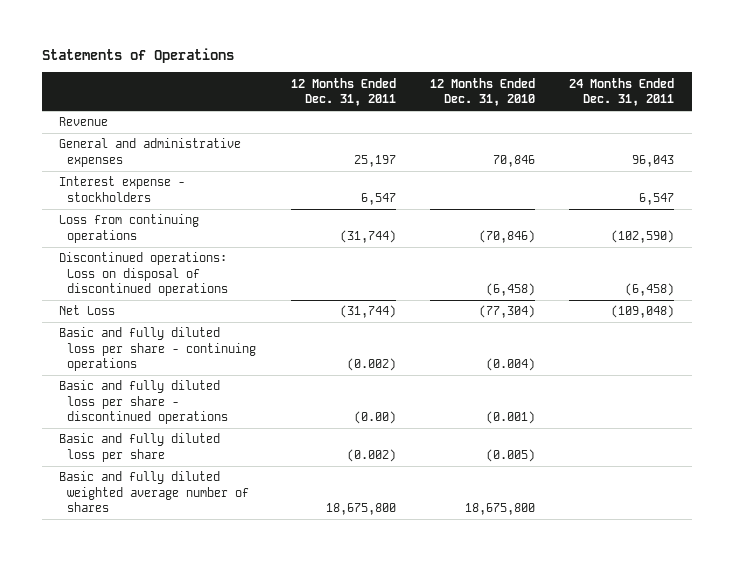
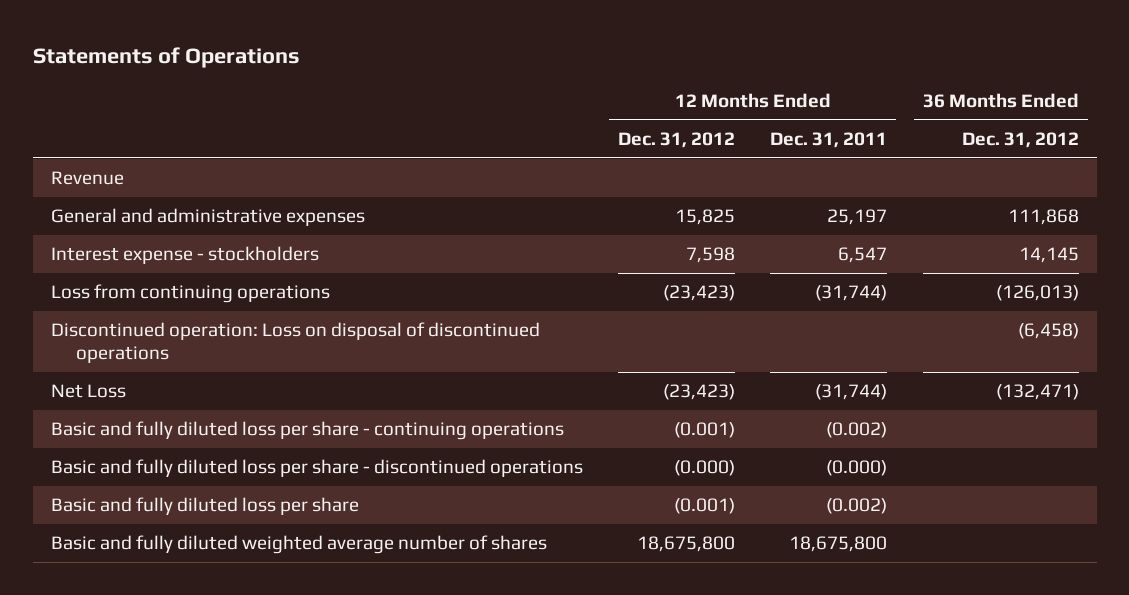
- | 12 Months Ended Dec. 31, 2011 | 12 Months Ended Dec. 31, 2010 | 24 Months Ended Dec. 31, 2011
+ | 12 Months Ended Dec. 31, 2012 | 12 Months Ended Dec. 31, 2011 | 36 Months Ended Dec. 31, 2012
- Discontinued operations: Loss on disposal of discontinued operations | | (6,458) | (6,458)
+ Discontinued operation: Loss on disposal of discontinued operations | | | (6,458)
- Basic and fully diluted loss per share - discontinued operations | (0.00) | (0.001) |
+ Basic and fully diluted loss per share - discontinued operations | (0.000) | (0.000) |

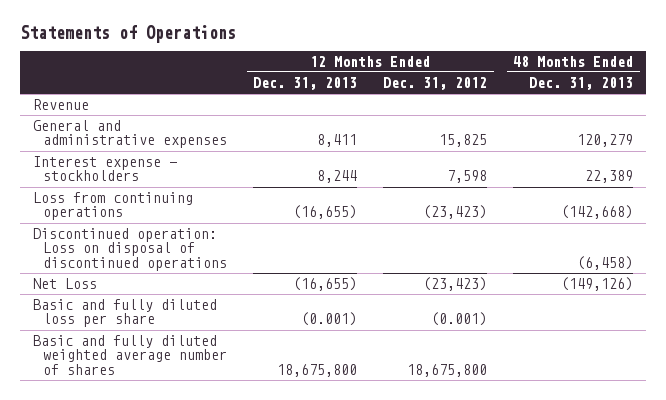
- | 12 Months Ended Dec. 31, 2012 | 12 Months Ended Dec. 31, 2011 | 36 Months Ended Dec. 31, 2012
+ | 12 Months Ended Dec. 31, 2013 | 12 Months Ended Dec. 31, 2012 | 48 Months Ended Dec. 31, 2013
- Basic and fully diluted loss per share - continuing operations | (0.001) | (0.002) |
- Basic and fully diluted loss per share - discontinued operations | (0.000) | (0.000) |

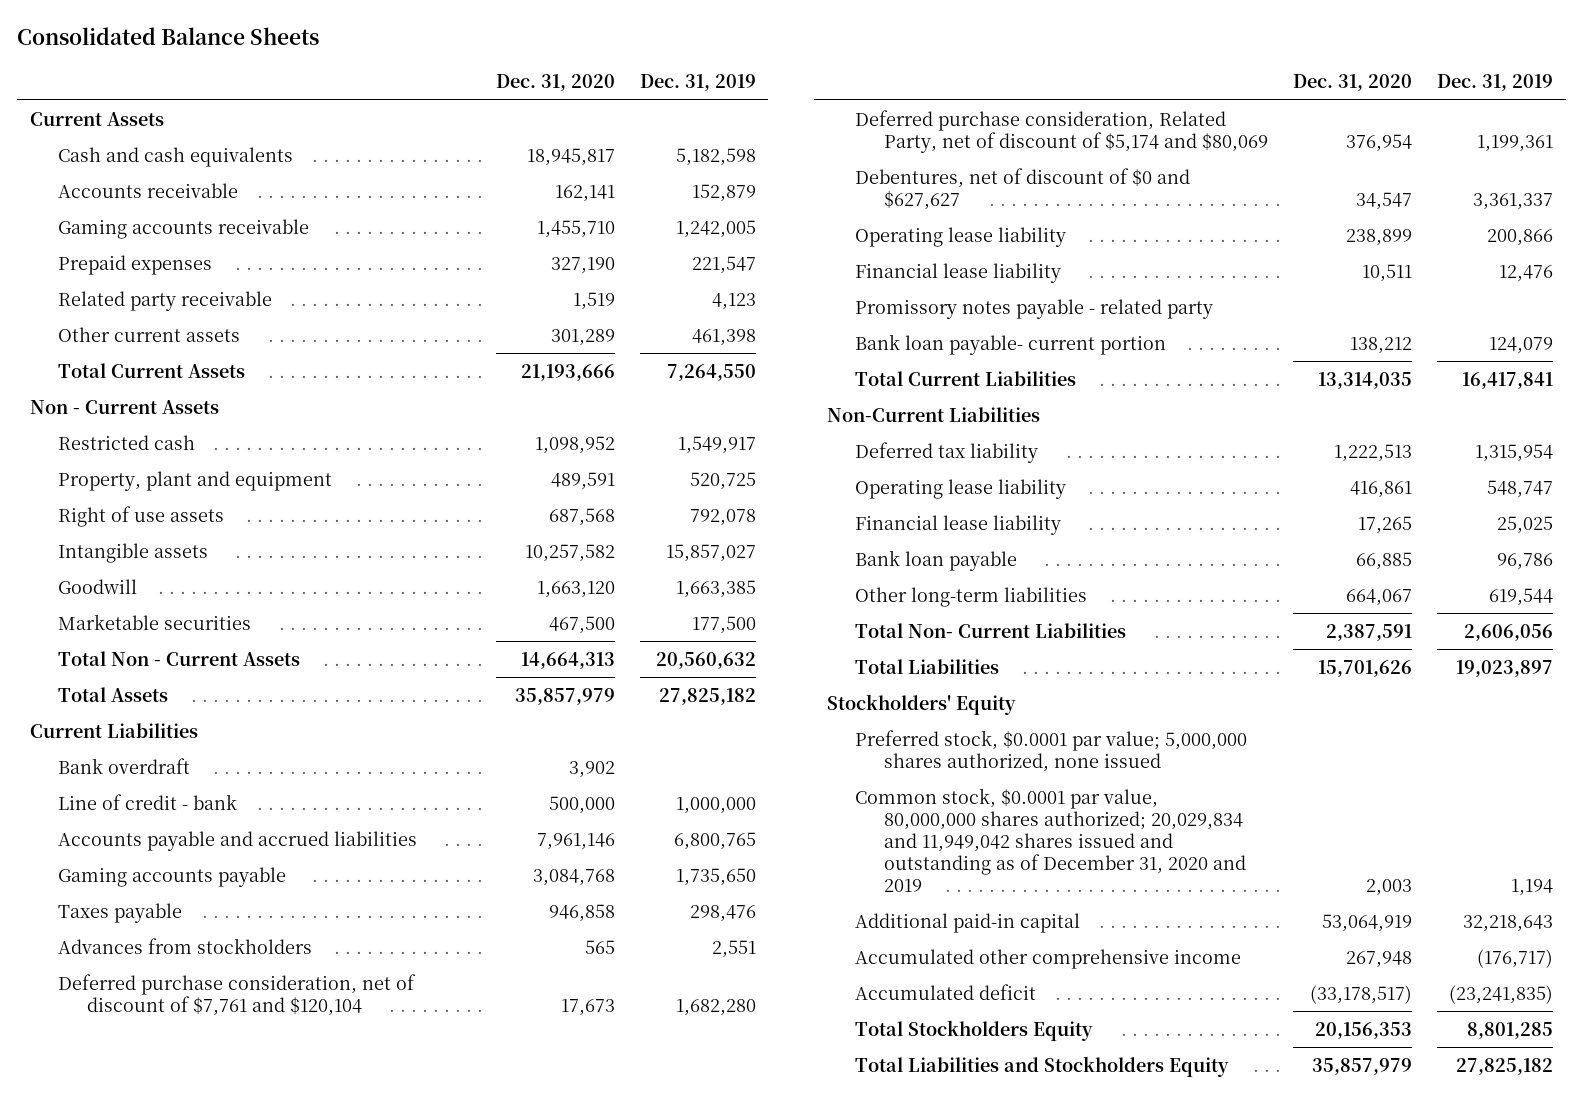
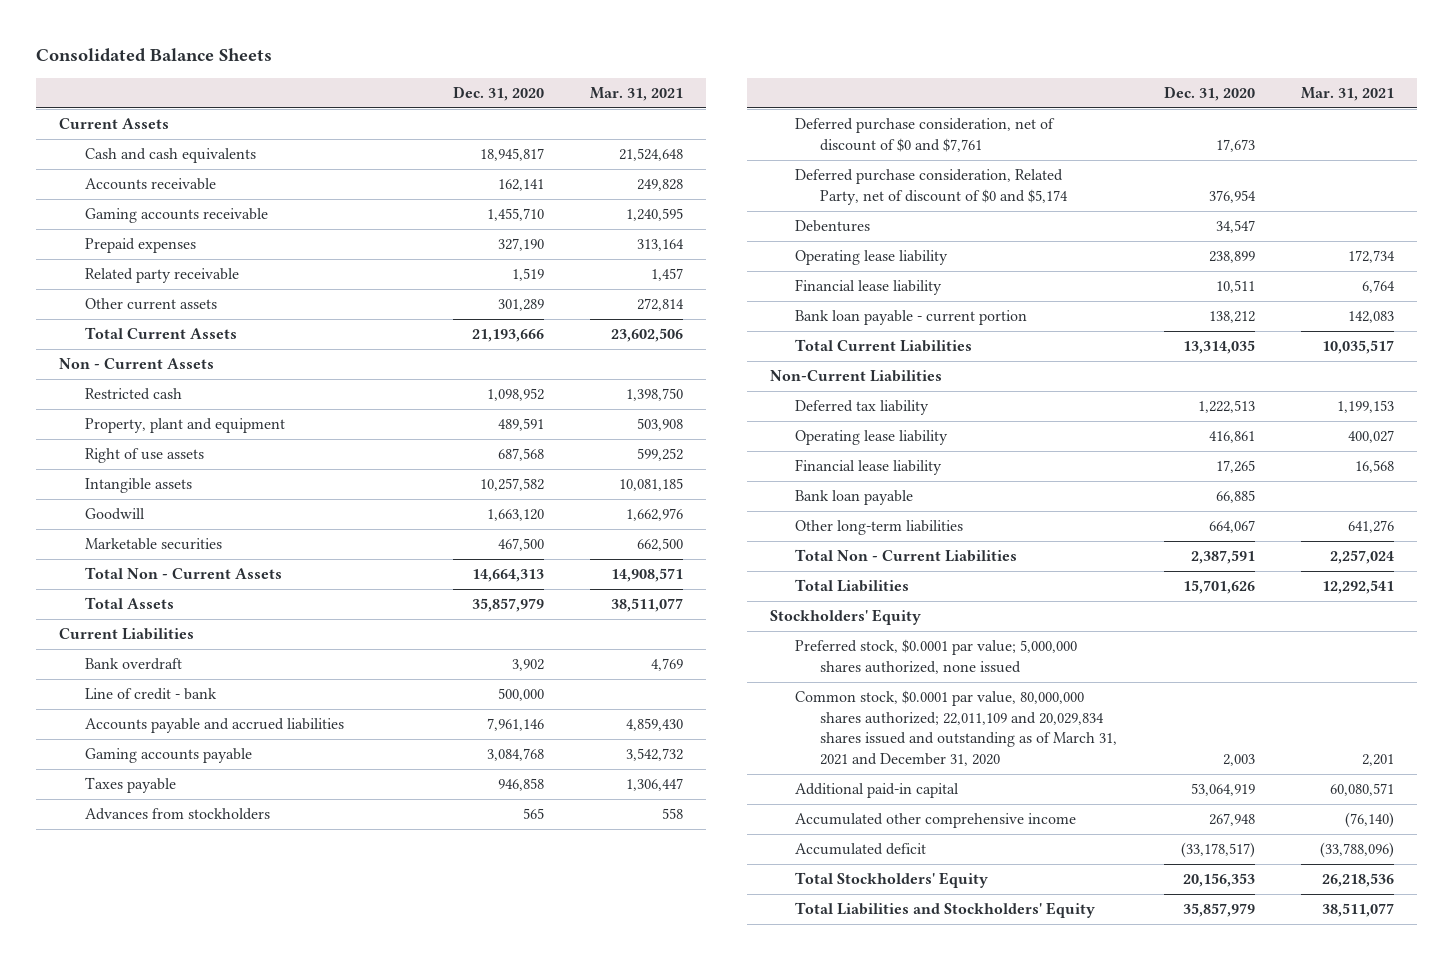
- | Dec. 31, 2020 | Dec. 31, 2019
+ | Dec. 31, 2020 | Mar. 31, 2021
- Deferred purchase consideration, net of discount of $7,761 and $120,104 | 17,673 | 1,682,280
- Deferred purchase consideration, Related Party, net of discount of $5,174 and $80,069 | 376,954 | 1,199,361
- Debentures, net of discount of $0 and $627,627 | 34,547 | 3,361,337
+ Deferred purchase consideration, net of discount of $0 and $7,761 | 17,673 |
+ Deferred purchase consideration, Related Party, net of discount of $0 and $5,174 | 376,954 |
+ Debentures | 34,547 |
- Promissory notes payable - related party
- Bank loan payable- current portion | 138,212 | 124,079
+ Bank loan payable - current portion | 138,212 | 142,083
- Total Non- Current Liabilities | 2,387,591 | 2,606,056
+ Total Non - Current Liabilities | 2,387,591 | 2,257,024
- Common stock, $0.0001 par value, 80,000,000 shares authorized; 20,029,834 and 11,949,042 shares issued and outstanding as of December 31, 2020 and 2019 | 2,003 | 1,194
+ Common stock, $0.0001 par value, 80,000,000 shares authorized; 22,011,109 and 20,029,834 shares issued and outstanding as of March 31, 2021 and December 31, 2020 | 2,003 | 2,201
- Total Stockholders Equity | 20,156,353 | 8,801,285
- Total Liabilities and Stockholders Equity | 35,857,979 | 27,825,182
+ Total Stockholders' Equity | 20,156,353 | 26,218,536
+ Total Liabilities and Stockholders' Equity | 35,857,979 | 38,511,077

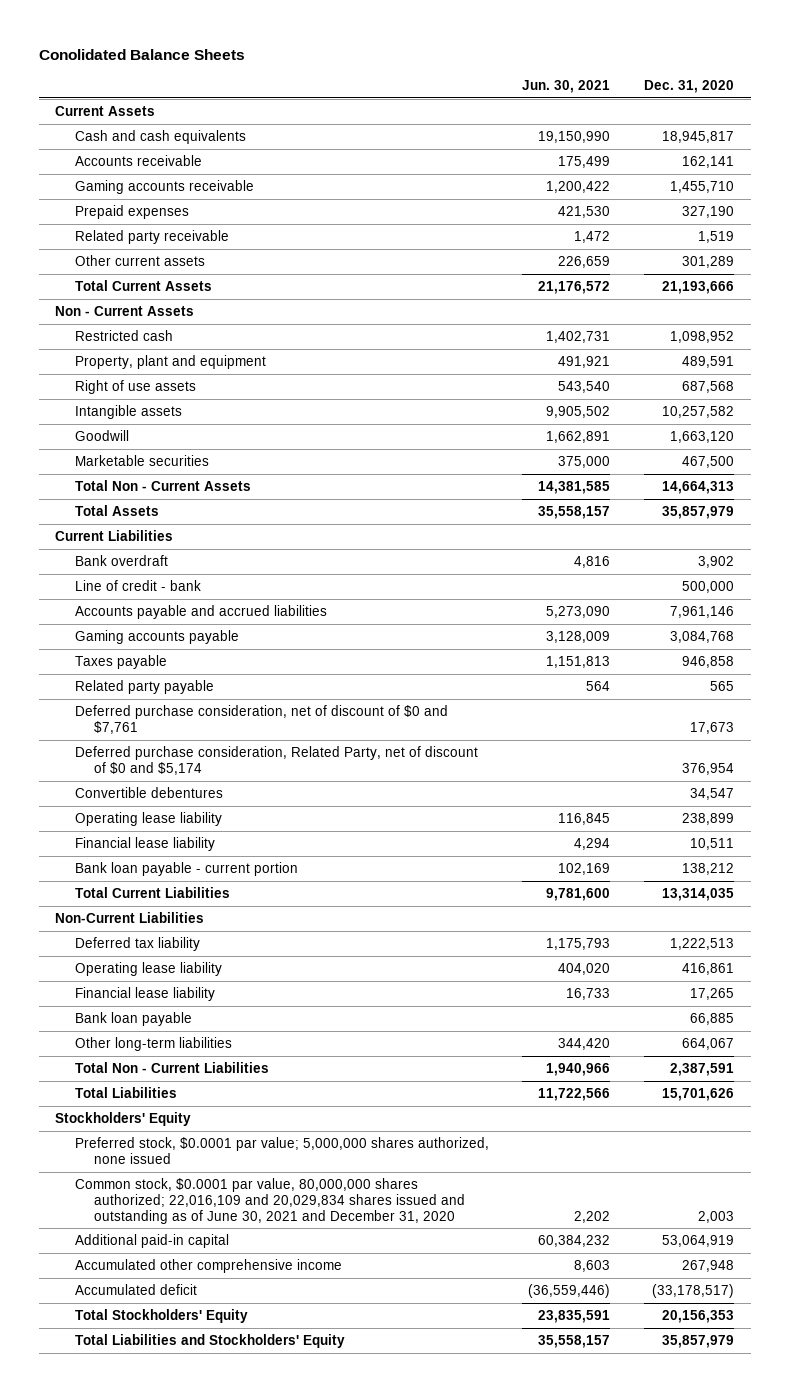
- Consolidated Balance Sheets
+ Conolidated Balance Sheets
- | Dec. 31, 2020 | Mar. 31, 2021
+ | Jun. 30, 2021 | Dec. 31, 2020
- Advances from stockholders | 565 | 558
+ Related party payable | 564 | 565
- Debentures | 34,547 |
+ Convertible debentures | | 34,547
- Common stock, $0.0001 par value, 80,000,000 shares authorized; 22,011,109 and 20,029,834 shares issued and outstanding as of March 31, 2021 and December 31, 2020 | 2,003 | 2,201
+ Common stock, $0.0001 par value, 80,000,000 shares authorized; 22,016,109 and 20,029,834 shares issued and outstanding as of June 30, 2021 and December 31, 2020 | 2,202 | 2,003

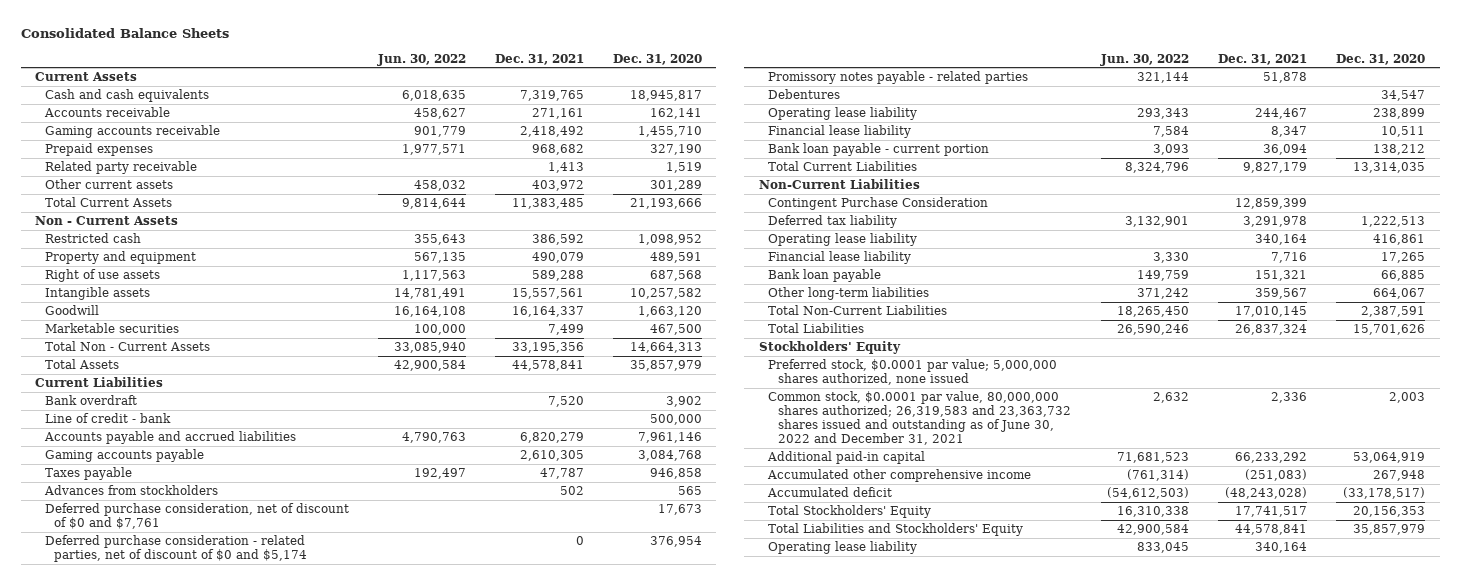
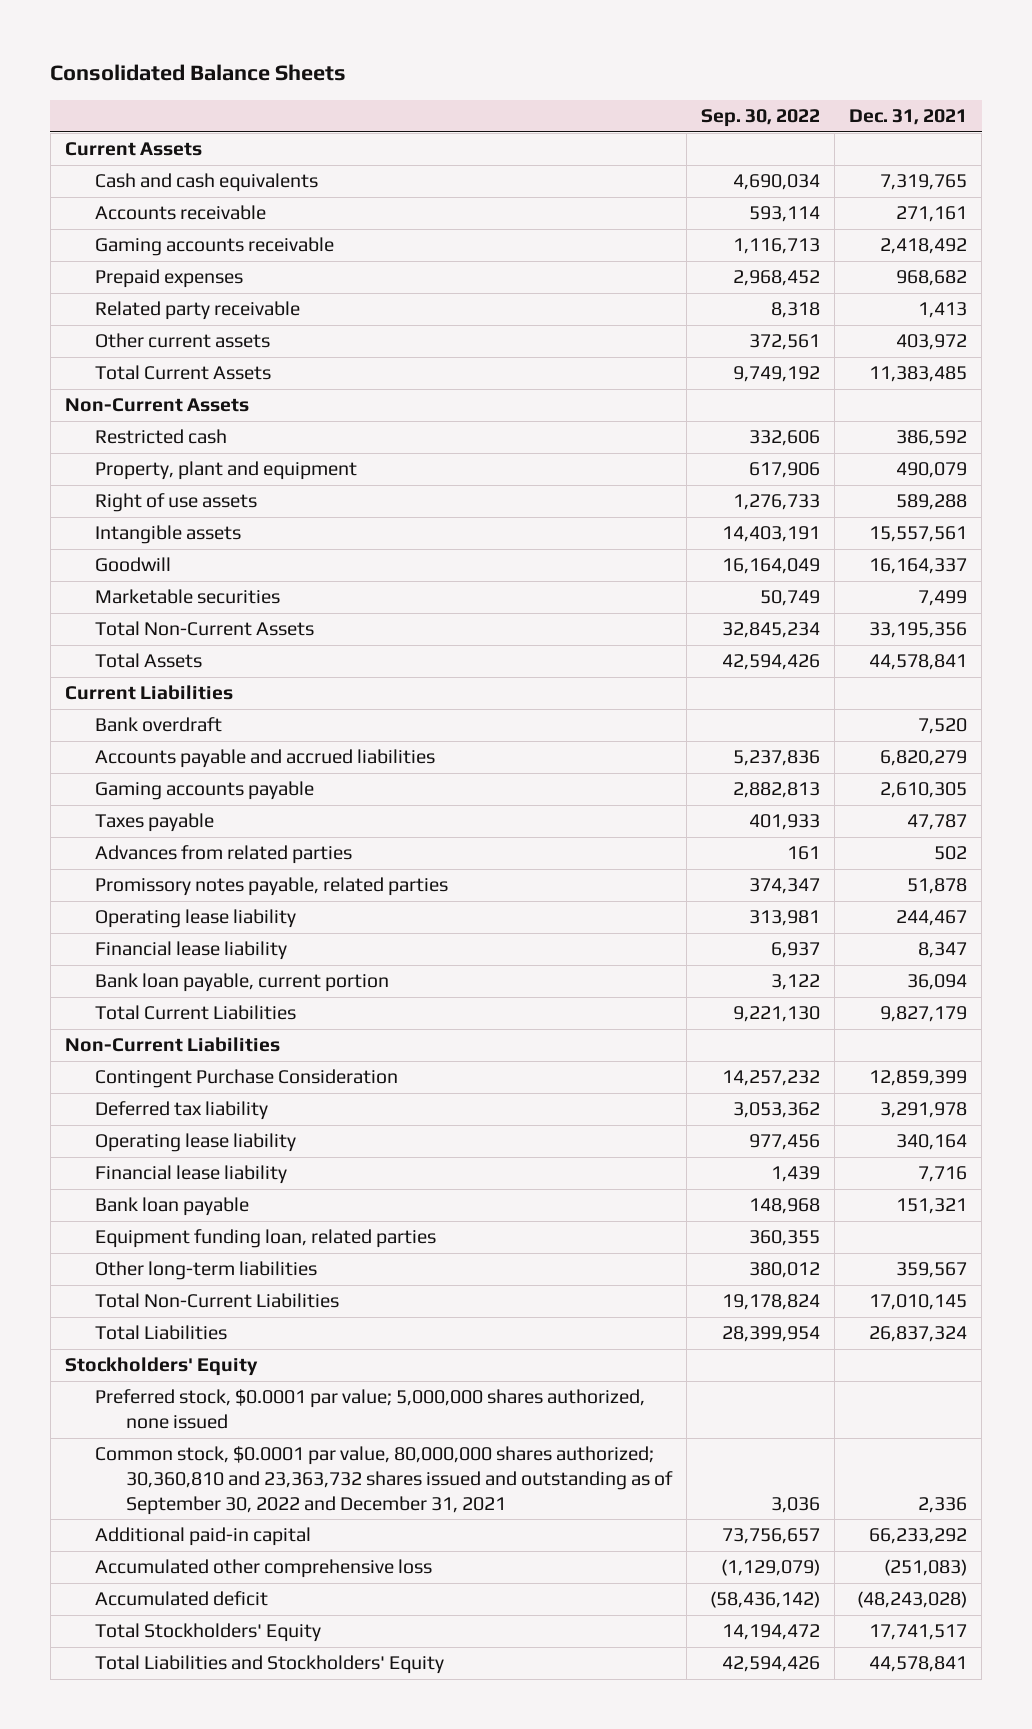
- | Jun. 30, 2022 | Dec. 31, 2021 | Dec. 31, 2020
+ | Sep. 30, 2022 | Dec. 31, 2021
- Non - Current Assets
+ Non-Current Assets
- Property and equipment | 567,135 | 490,079 | 489,591
+ Property, plant and equipment | 617,906 | 490,079
- Total Non - Current Assets | 33,085,940 | 33,195,356 | 14,664,313
+ Total Non-Current Assets | 32,845,234 | 33,195,356
- Line of credit - bank | | | 500,000
- Advances from stockholders | | 502 | 565
- Deferred purchase consideration, net of discount of $0 and $7,761 | | | 17,673
- Deferred purchase consideration - related parties, net of discount of $0 and $5,174 | | 0 | 376,954
- Promissory notes payable - related parties | 321,144 | 51,878 |
- Debentures | | | 34,547
+ Advances from related parties | 161 | 502
+ Promissory notes payable, related parties | 374,347 | 51,878
- Bank loan payable - current portion | 3,093 | 36,094 | 138,212
+ Bank loan payable, current portion | 3,122 | 36,094
+ Equipment funding loan, related parties | 360,355 |
- Common stock, $0.0001 par value, 80,000,000 shares authorized; 26,319,583 and 23,363,732 shares issued and outstanding as of June 30, 2022 and December 31, 2021 | 2,632 | 2,336 | 2,003
+ Common stock, $0.0001 par value, 80,000,000 shares authorized; 30,360,810 and 23,363,732 shares issued and outstanding as of September 30, 2022 and December 31, 2021 | 3,036 | 2,336
- Accumulated other comprehensive income | (761,314) | (251,083) | 267,948
+ Accumulated other comprehensive loss | (1,129,079) | (251,083)
- Operating lease liability | 833,045 | 340,164 |

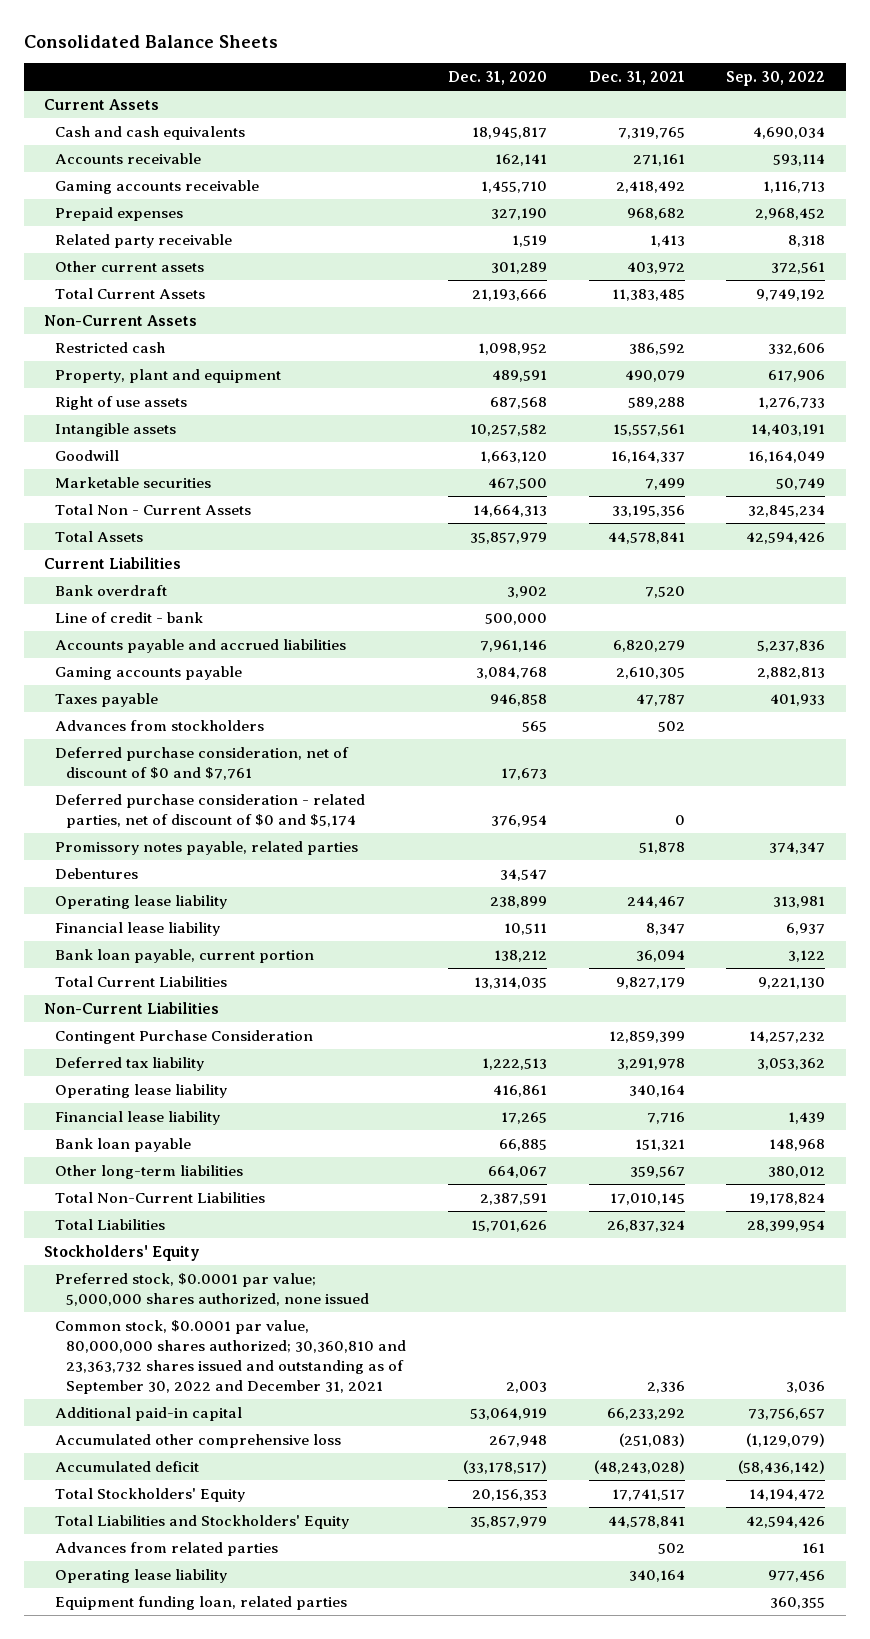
- | Sep. 30, 2022 | Dec. 31, 2021
+ | Dec. 31, 2020 | Dec. 31, 2021 | Sep. 30, 2022
- Total Non-Current Assets | 32,845,234 | 33,195,356
+ Total Non - Current Assets | 14,664,313 | 33,195,356 | 32,845,234
+ Line of credit - bank | 500,000 | |
+ Advances from stockholders | 565 | 502 |
+ Deferred purchase consideration, net of discount of $0 and $7,761 | 17,673 | |
+ Deferred purchase consideration - related parties, net of discount of $0 and $5,174 | 376,954 | 0 |
+ Debentures | 34,547 | |
+ Operating lease liability | 416,861 | 340,164 |
moved down: Advances from related parties | | 502 | 161
moved down: Operating lease liability | | 340,164 | 977,456
moved down: Equipment funding loan, related parties | | | 360,355

